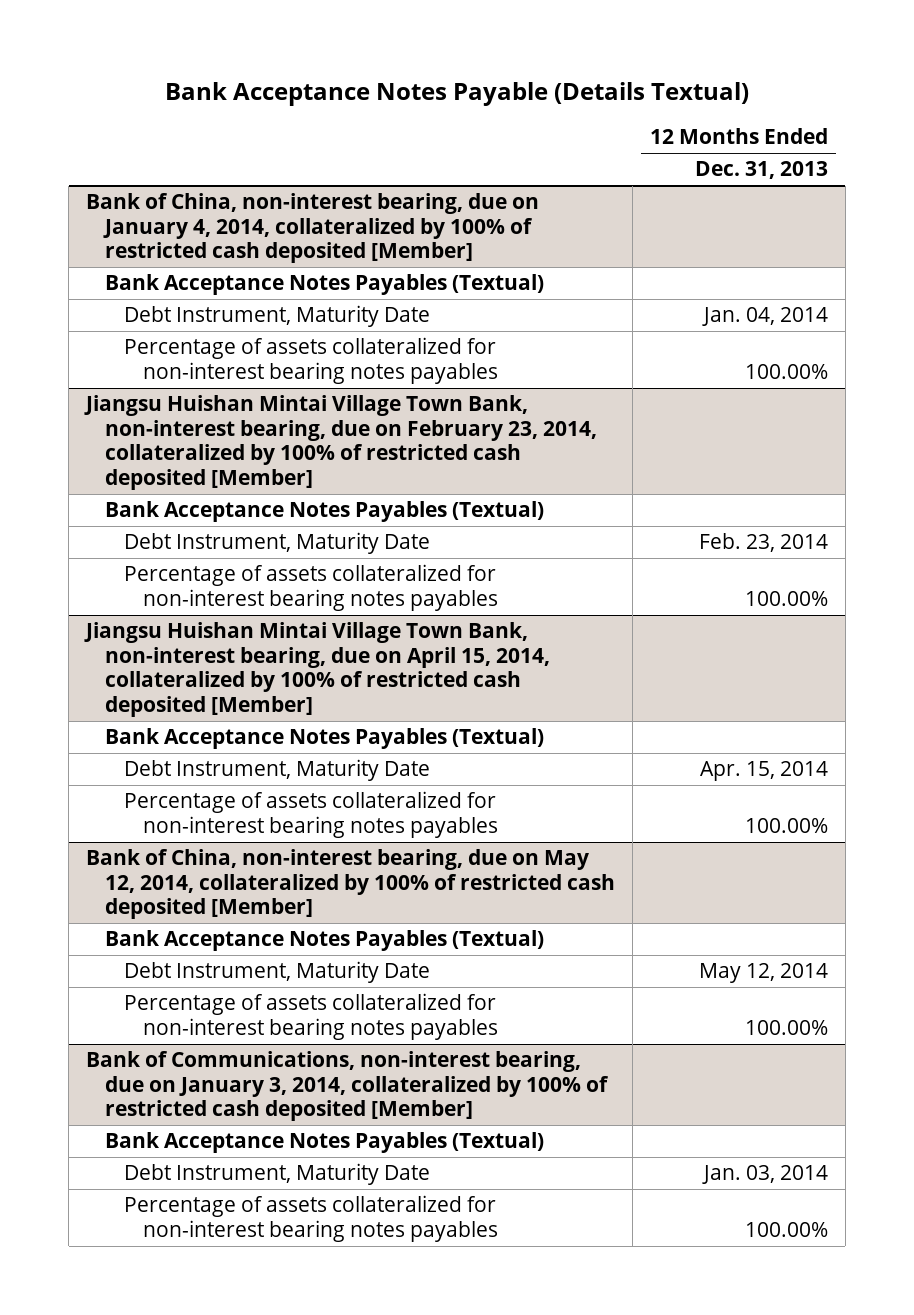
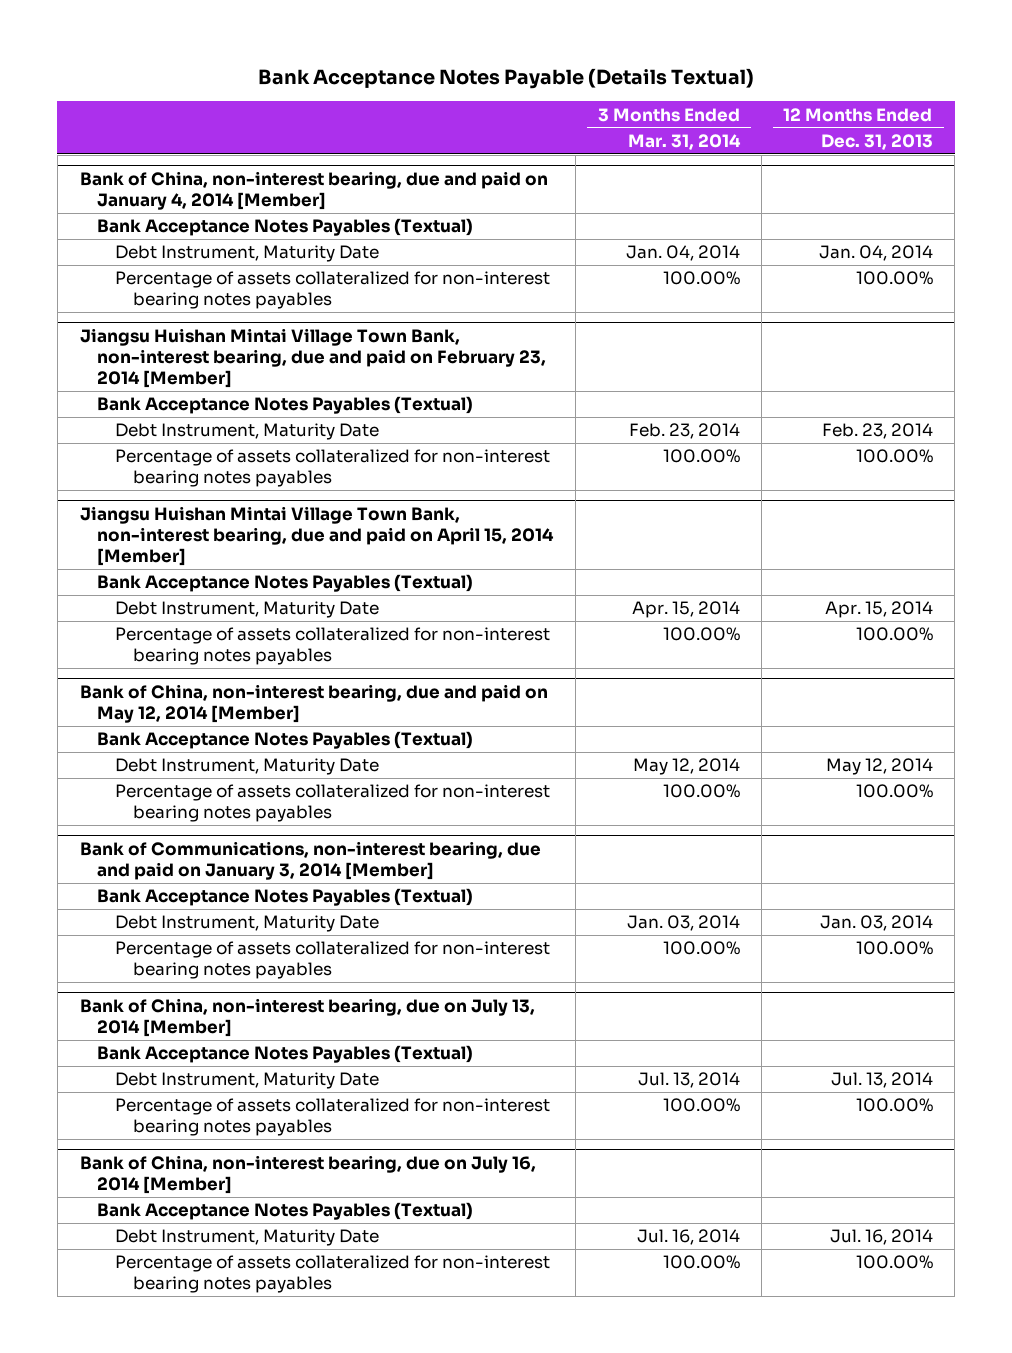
- | 12 Months Ended Dec. 31, 2013
+ | 3 Months Ended Mar. 31, 2014 | 12 Months Ended Dec. 31, 2013
- Bank of China, non-interest bearing, due on January 4, 2014, collateralized by 100% of restricted cash deposited [Member]
+ Bank of China, non-interest bearing, due and paid on January 4, 2014 [Member]
- Jiangsu Huishan Mintai Village Town Bank, non-interest bearing, due on February 23, 2014, collateralized by 100% of restricted cash deposited [Member]
+ Jiangsu Huishan Mintai Village Town Bank, non-interest bearing, due and paid on February 23, 2014 [Member]
- Jiangsu Huishan Mintai Village Town Bank, non-interest bearing, due on April 15, 2014, collateralized by 100% of restricted cash deposited [Member]
+ Jiangsu Huishan Mintai Village Town Bank, non-interest bearing, due and paid on April 15, 2014 [Member]
- Bank of China, non-interest bearing, due on May 12, 2014, collateralized by 100% of restricted cash deposited [Member]
+ Bank of China, non-interest bearing, due and paid on May 12, 2014 [Member]
- Bank of Communications, non-interest bearing, due on January 3, 2014, collateralized by 100% of restricted cash deposited [Member]
+ Bank of Communications, non-interest bearing, due and paid on January 3, 2014 [Member]
+ Bank of China, non-interest bearing, due on July 13, 2014 [Member]
+ Bank Acceptance Notes Payables (Textual)
+ Debt Instrument, Maturity Date | Jul. 13, 2014 | Jul. 13, 2014
+ Percentage of assets collateralized for non-interest bearing notes payables | 100.00% | 100.00%
+ Bank of China, non-interest bearing, due on July 16, 2014 [Member]
+ Bank Acceptance Notes Payables (Textual)
+ Debt Instrument, Maturity Date | Jul. 16, 2014 | Jul. 16, 2014
+ Percentage of assets collateralized for non-interest bearing notes payables | 100.00% | 100.00%

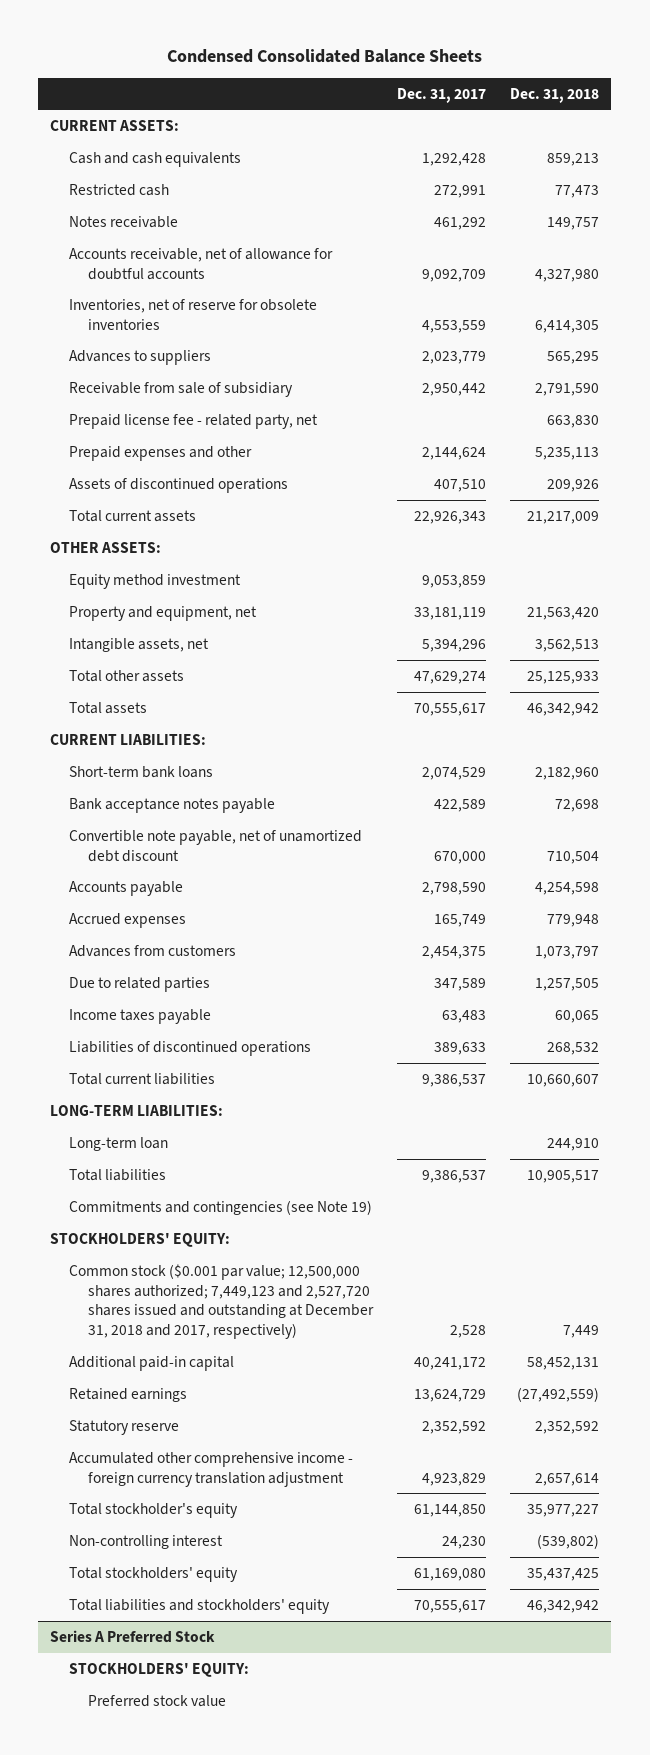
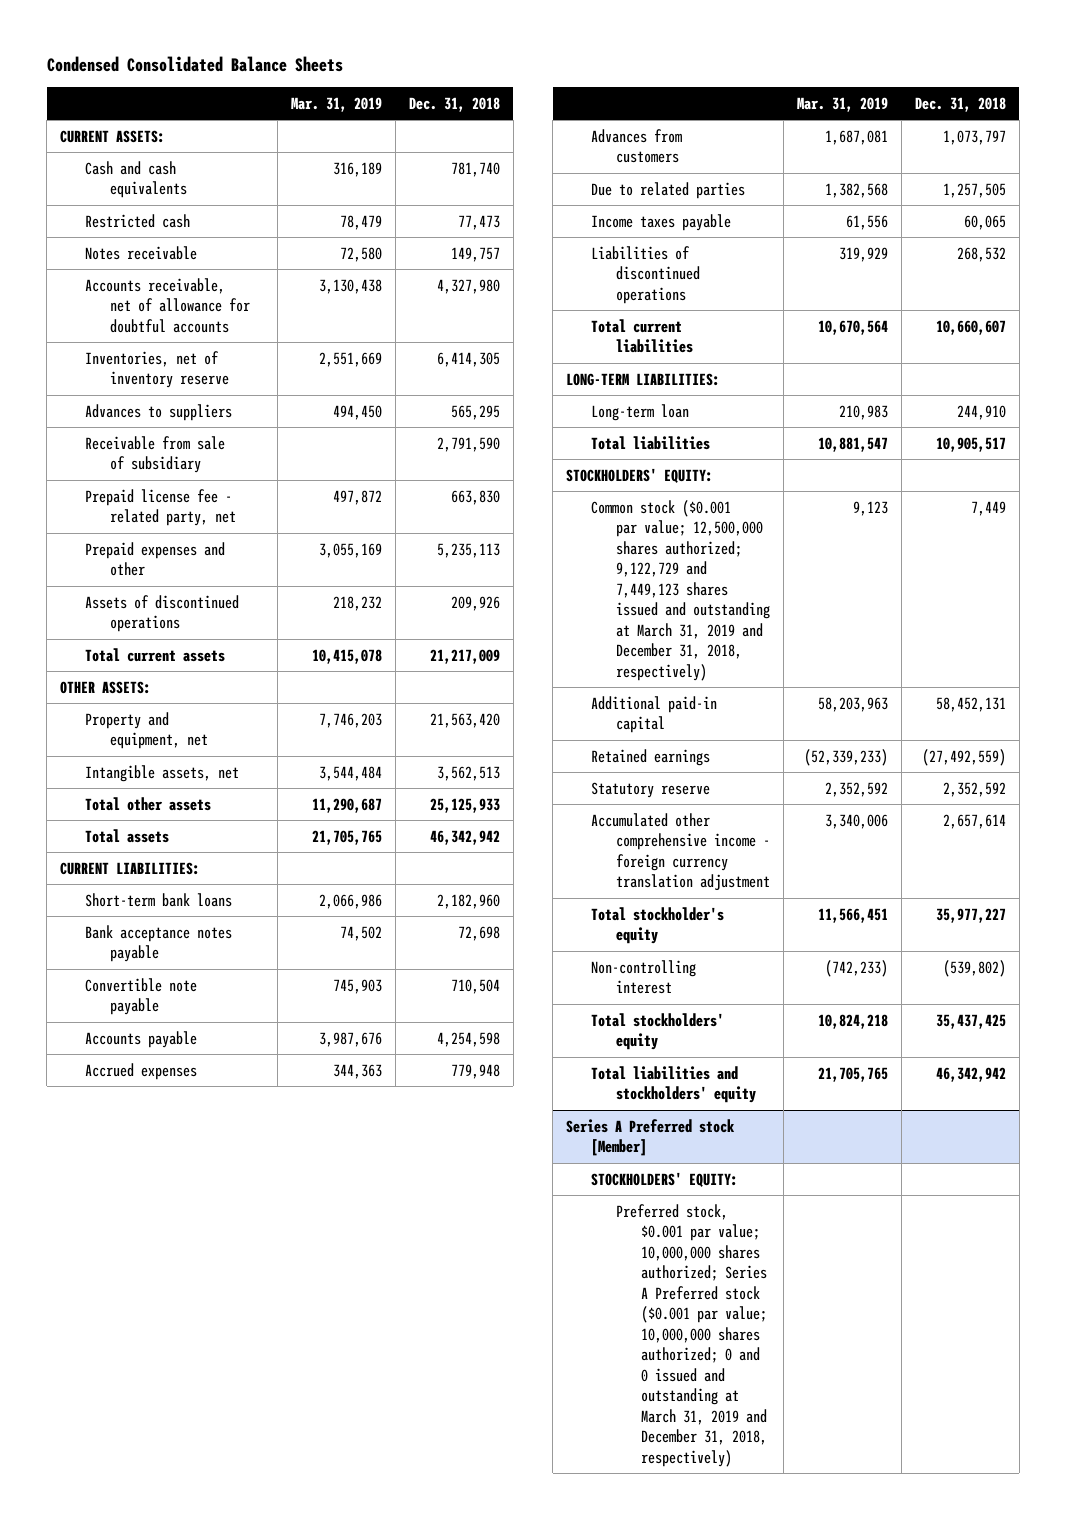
- | Dec. 31, 2017 | Dec. 31, 2018
+ | Mar. 31, 2019 | Dec. 31, 2018
- Cash and cash equivalents | 1,292,428 | 859,213
+ Cash and cash equivalents | 316,189 | 781,740
- Inventories, net of reserve for obsolete inventories | 4,553,559 | 6,414,305
+ Inventories, net of inventory reserve | 2,551,669 | 6,414,305
- Equity method investment | 9,053,859 |
- Convertible note payable, net of unamortized debt discount | 670,000 | 710,504
+ Convertible note payable | 745,903 | 710,504
- Commitments and contingencies (see Note 19)
- Common stock ($0.001 par value; 12,500,000 shares authorized; 7,449,123 and 2,527,720 shares issued and outstanding at December 31, 2018 and 2017, respectively) | 2,528 | 7,449
+ Common stock ($0.001 par value; 12,500,000 shares authorized; 9,122,729 and 7,449,123 shares issued and outstanding at March 31, 2019 and December 31, 2018, respectively) | 9,123 | 7,449
- Series A Preferred Stock
+ Series A Preferred stock [Member]
- Preferred stock value
+ Preferred stock, $0.001 par value; 10,000,000 shares authorized; Series A Preferred stock ($0.001 par value; 10,000,000 shares authorized; 0 and 0 issued and outstanding at March 31, 2019 and December 31, 2018, respectively)

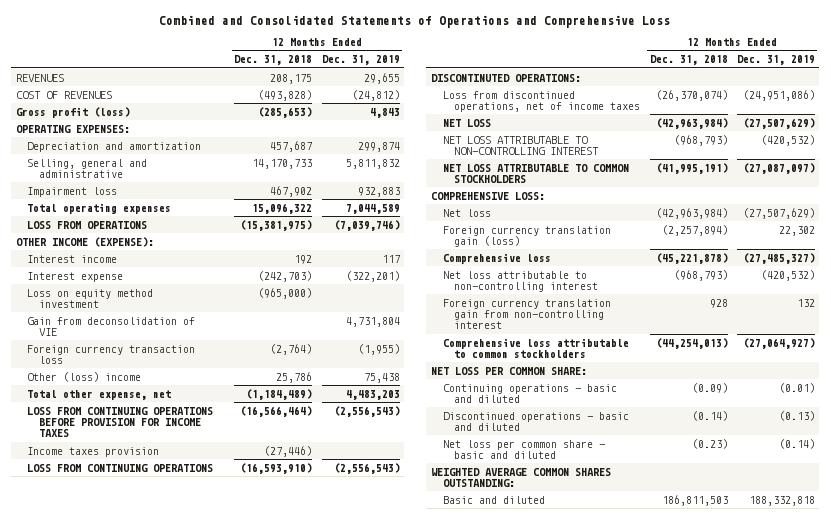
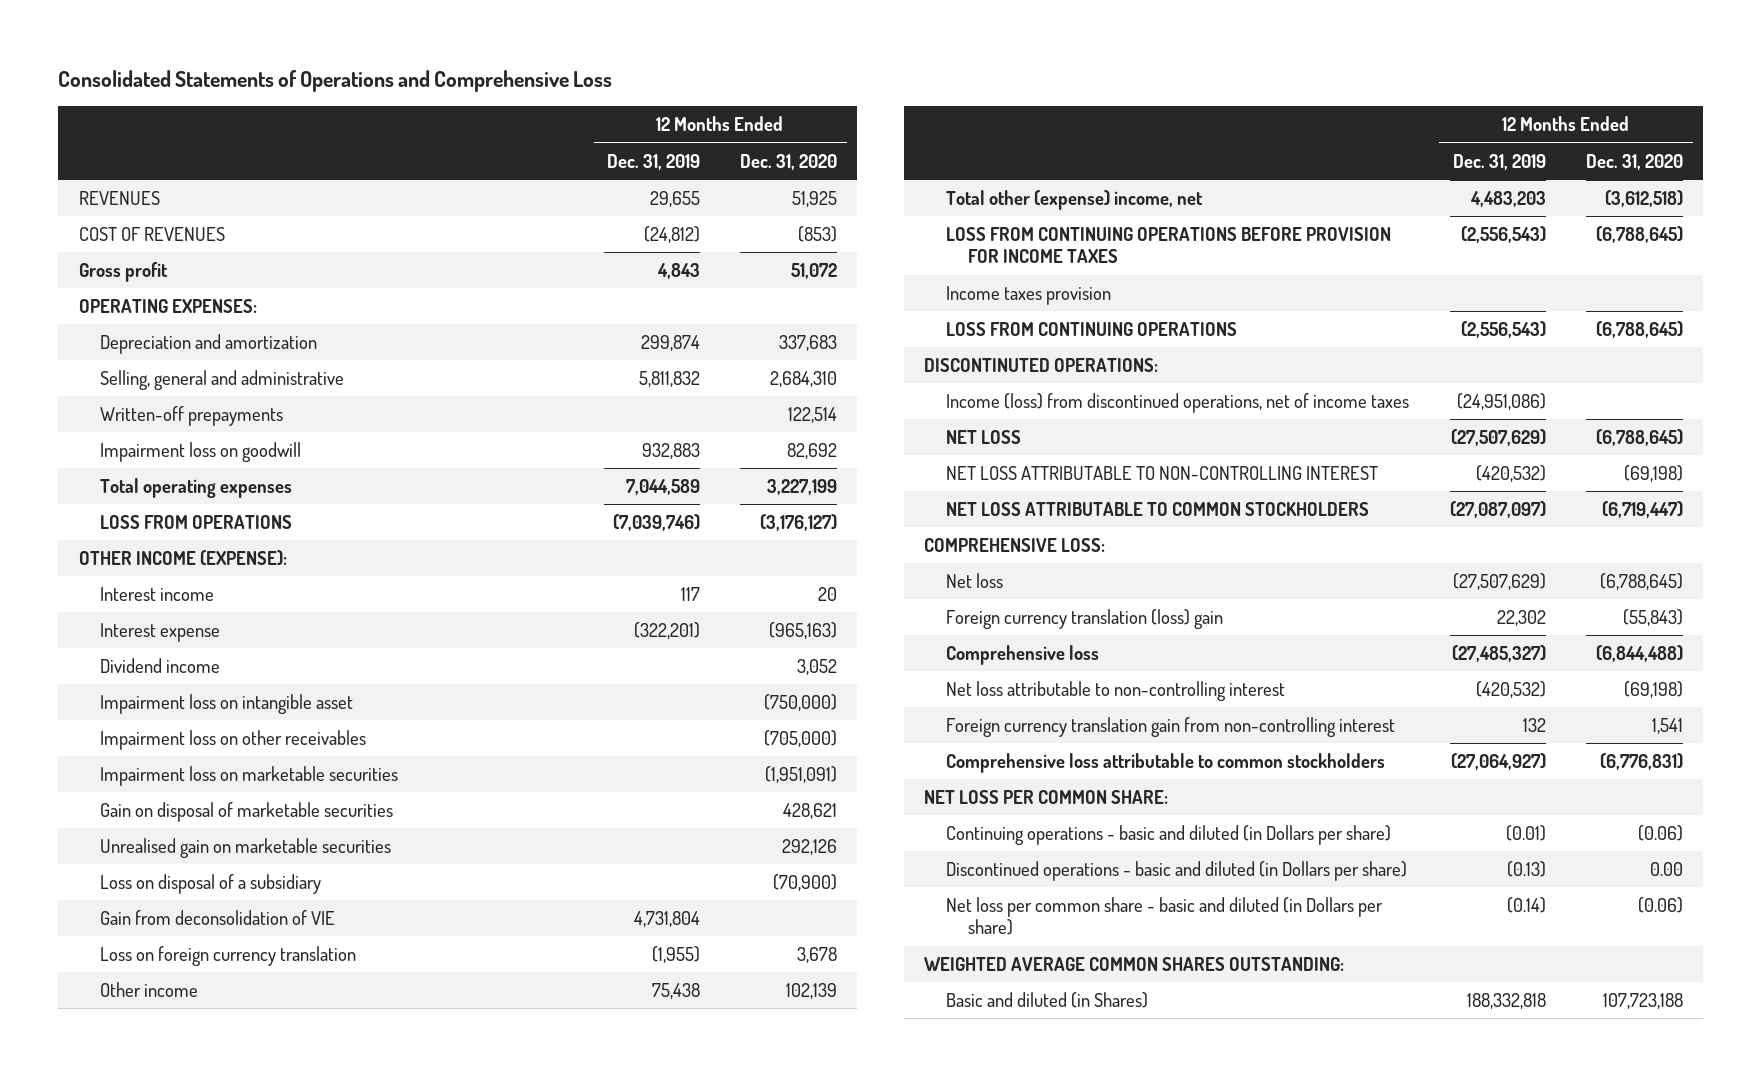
- Combined and Consolidated Statements of Operations and Comprehensive Loss
+ Consolidated Statements of Operations and Comprehensive Loss
- | 12 Months Ended Dec. 31, 2018 | 12 Months Ended Dec. 31, 2019
+ | 12 Months Ended Dec. 31, 2019 | 12 Months Ended Dec. 31, 2020
- Gross profit (loss) | (285,653) | 4,843
+ Gross profit | 4,843 | 51,072
- Impairment loss | 467,902 | 932,883
+ Written-off prepayments | | 122,514
+ Impairment loss on goodwill | 932,883 | 82,692
- Loss on equity method investment | (965,000) |
+ Dividend income | | 3,052
+ Impairment loss on intangible asset | | (750,000)
+ Impairment loss on other receivables | | (705,000)
+ Impairment loss on marketable securities | | (1,951,091)
+ Gain on disposal of marketable securities | | 428,621
+ Unrealised gain on marketable securities | | 292,126
+ Loss on disposal of a subsidiary | | (70,900)
- Foreign currency transaction loss | (2,764) | (1,955)
- Other (loss) income | 25,786 | 75,438
- Total other expense, net | (1,184,489) | 4,483,203
+ Loss on foreign currency translation | (1,955) | 3,678
+ Other income | 75,438 | 102,139
+ Total other (expense) income, net | 4,483,203 | (3,612,518)
- Loss from discontinued operations, net of income taxes | (26,370,074) | (24,951,086)
+ Income (loss) from discontinued operations, net of income taxes | (24,951,086) |
- Foreign currency translation gain (loss) | (2,257,894) | 22,302
+ Foreign currency translation (loss) gain | 22,302 | (55,843)
- Continuing operations - basic and diluted | (0.09) | (0.01)
- Discontinued operations - basic and diluted | (0.14) | (0.13)
- Net loss per common share - basic and diluted | (0.23) | (0.14)
+ Continuing operations - basic and diluted (in Dollars per share) | (0.01) | (0.06)
+ Discontinued operations - basic and diluted (in Dollars per share) | (0.13) | 0.00
+ Net loss per common share - basic and diluted (in Dollars per share) | (0.14) | (0.06)
- Basic and diluted | 186,811,503 | 188,332,818
+ Basic and diluted (in Shares) | 188,332,818 | 107,723,188

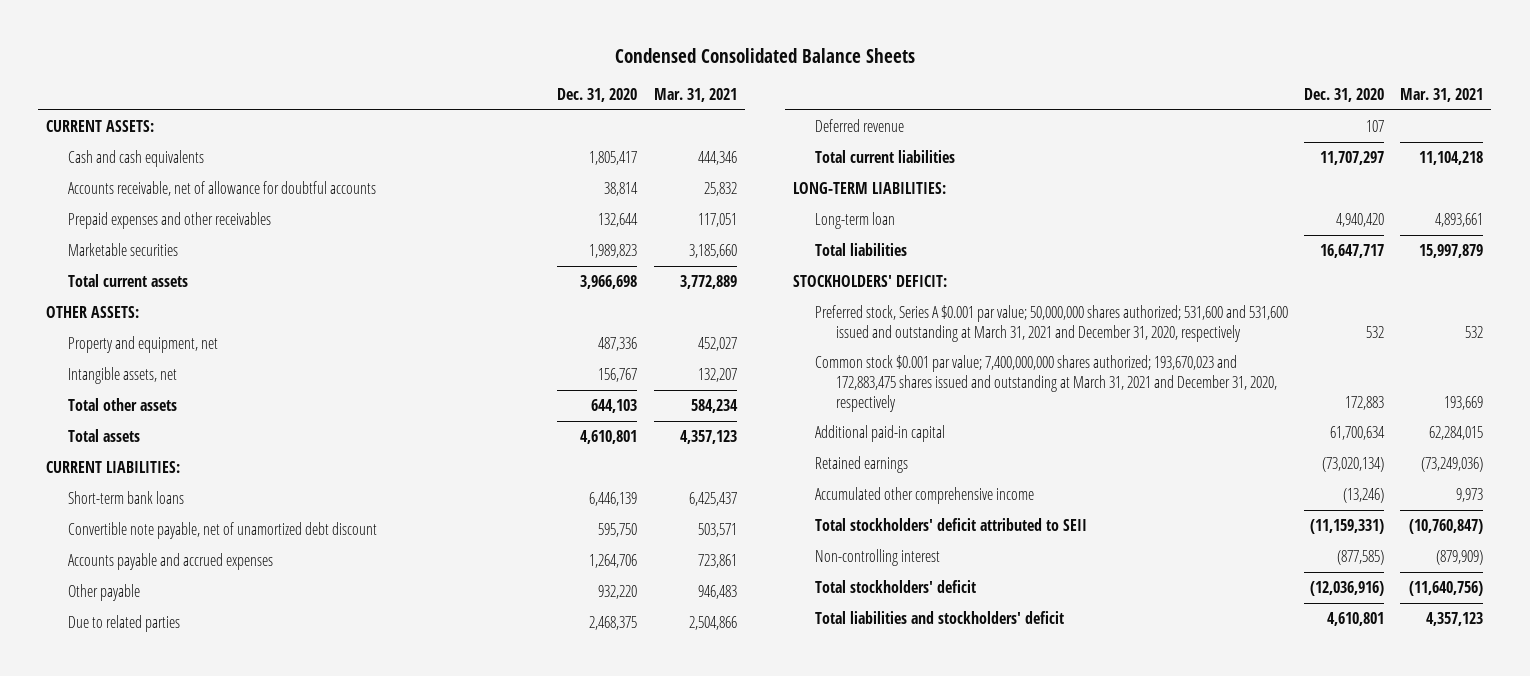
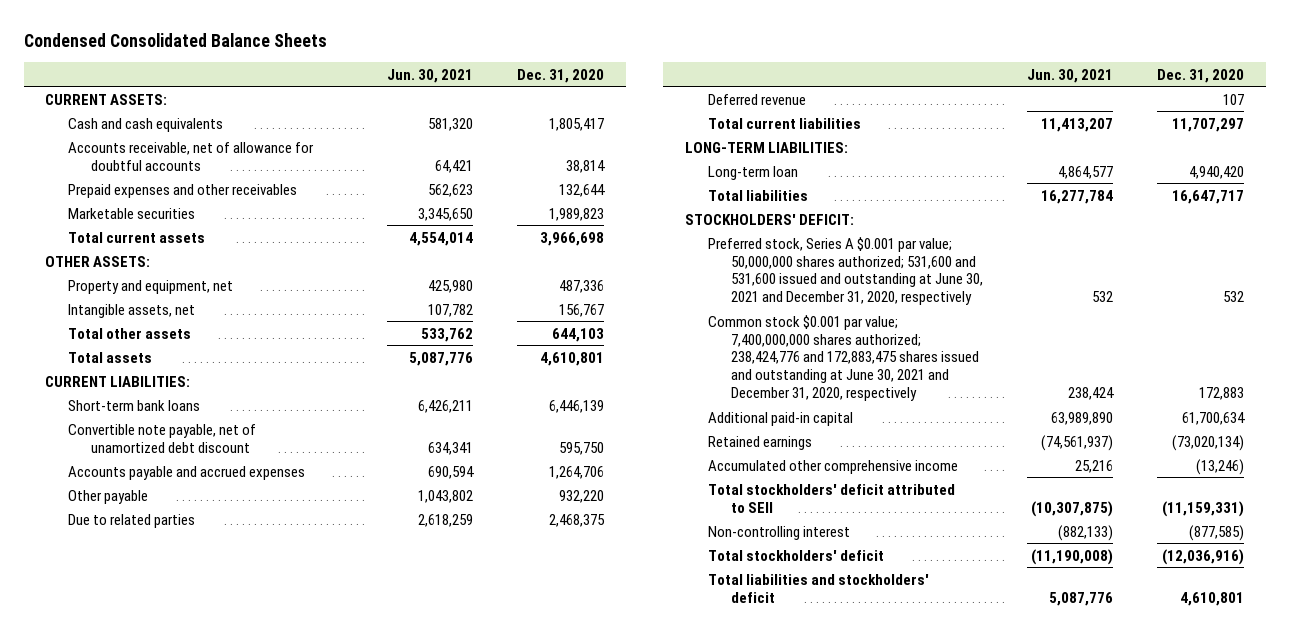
- | Dec. 31, 2020 | Mar. 31, 2021
+ | Jun. 30, 2021 | Dec. 31, 2020
- Preferred stock, Series A $0.001 par value; 50,000,000 shares authorized; 531,600 and 531,600 issued and outstanding at March 31, 2021 and December 31, 2020, respectively | 532 | 532
- Common stock $0.001 par value; 7,400,000,000 shares authorized; 193,670,023 and 172,883,475 shares issued and outstanding at March 31, 2021 and December 31, 2020, respectively | 172,883 | 193,669
+ Preferred stock, Series A $0.001 par value; 50,000,000 shares authorized; 531,600 and 531,600 issued and outstanding at June 30, 2021 and December 31, 2020, respectively | 532 | 532
+ Common stock $0.001 par value; 7,400,000,000 shares authorized; 238,424,776 and 172,883,475 shares issued and outstanding at June 30, 2021 and December 31, 2020, respectively | 238,424 | 172,883

